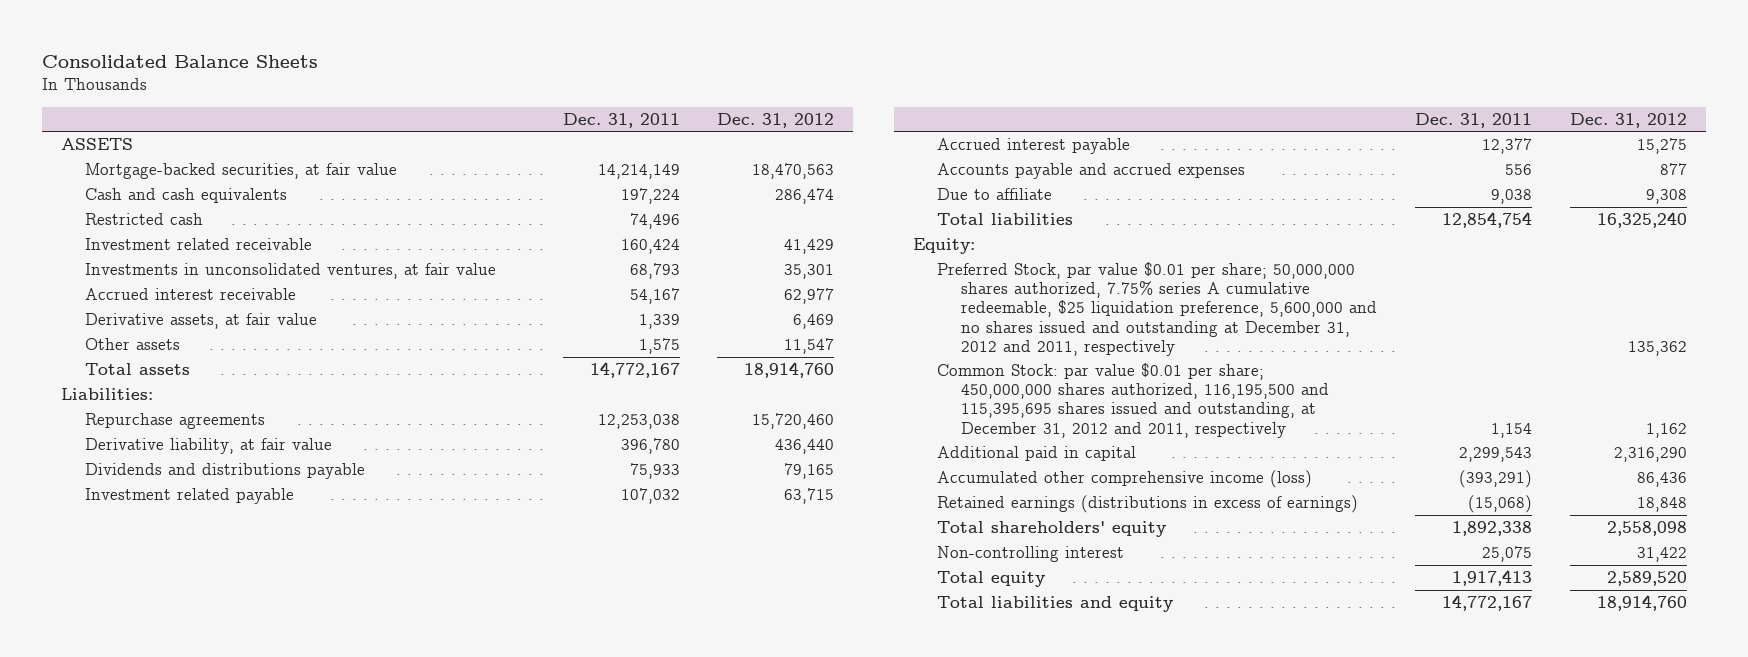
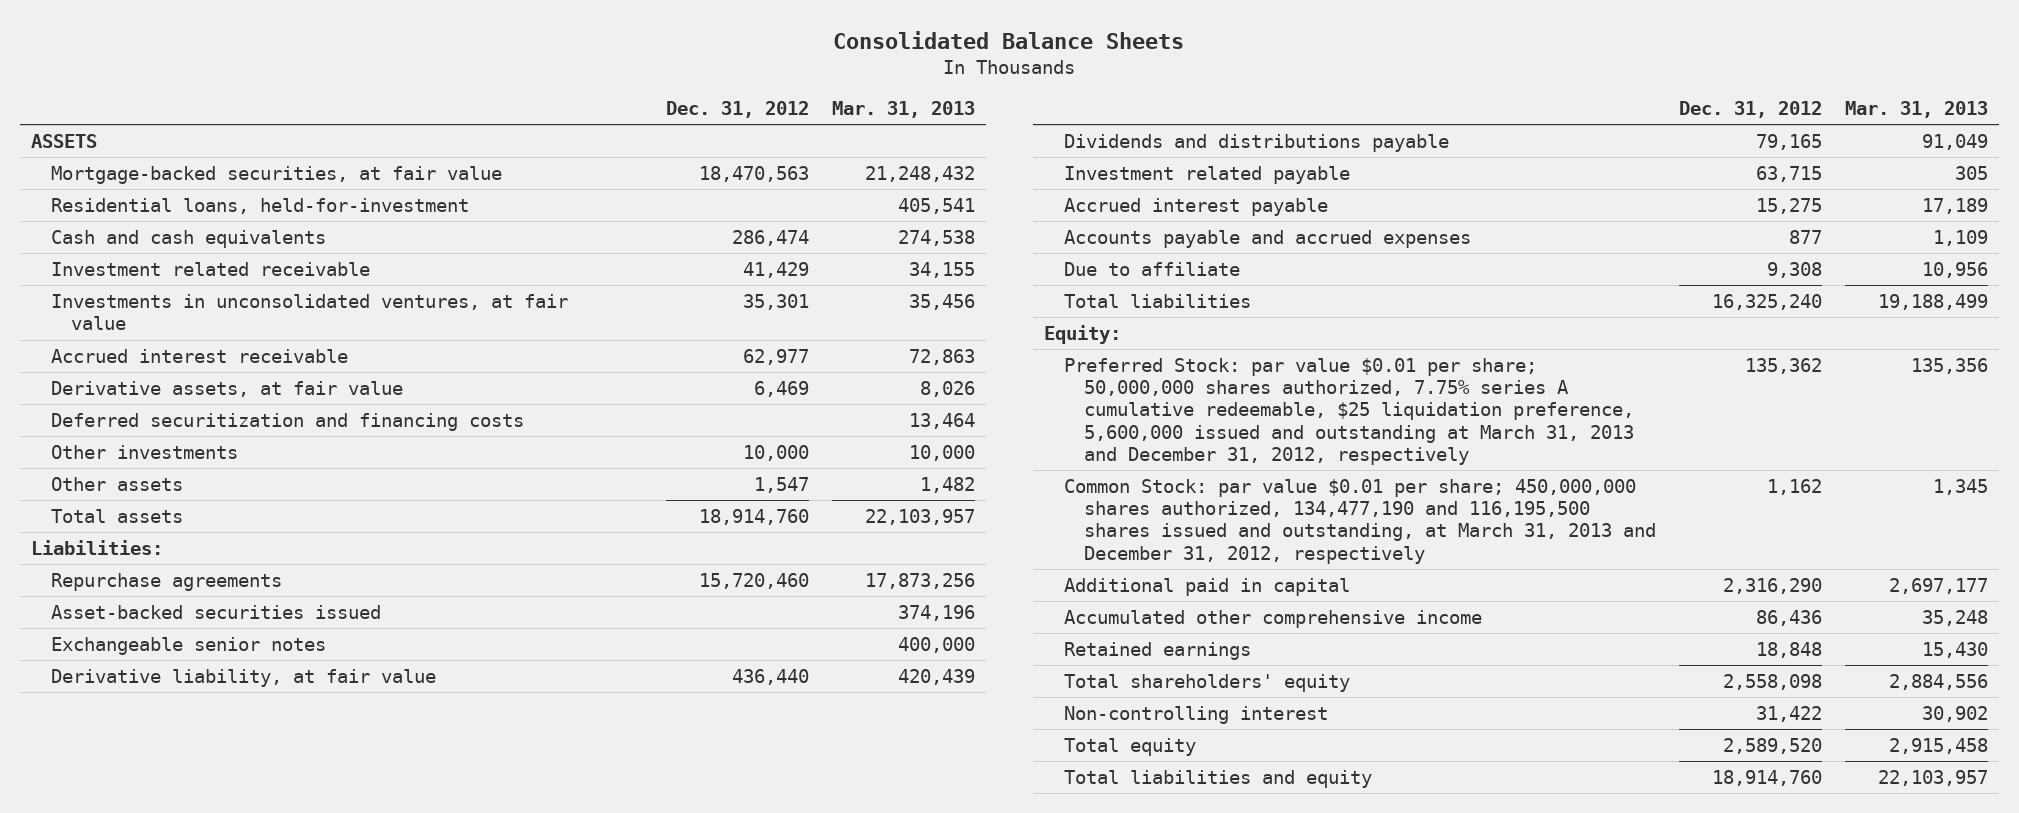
- | Dec. 31, 2011 | Dec. 31, 2012
+ | Dec. 31, 2012 | Mar. 31, 2013
+ Residential loans, held-for-investment | | 405,541
- Restricted cash | 74,496 |
- Other assets | 1,575 | 11,547
+ Deferred securitization and financing costs | | 13,464
+ Other investments | 10,000 | 10,000
+ Other assets | 1,547 | 1,482
+ Asset-backed securities issued | | 374,196
+ Exchangeable senior notes | | 400,000
- Preferred Stock, par value $0.01 per share; 50,000,000 shares authorized, 7.75% series A cumulative redeemable, $25 liquidation preference, 5,600,000 and no shares issued and outstanding at December 31, 2012 and 2011, respectively | | 135,362
- Common Stock: par value $0.01 per share; 450,000,000 shares authorized, 116,195,500 and 115,395,695 shares issued and outstanding, at December 31, 2012 and 2011, respectively | 1,154 | 1,162
+ Preferred Stock: par value $0.01 per share; 50,000,000 shares authorized, 7.75% series A cumulative redeemable, $25 liquidation preference, 5,600,000 issued and outstanding at March 31, 2013 and December 31, 2012, respectively | 135,362 | 135,356
+ Common Stock: par value $0.01 per share; 450,000,000 shares authorized, 134,477,190 and 116,195,500 shares issued and outstanding, at March 31, 2013 and December 31, 2012, respectively | 1,162 | 1,345
- Accumulated other comprehensive income (loss) | (393,291) | 86,436
- Retained earnings (distributions in excess of earnings) | (15,068) | 18,848
+ Accumulated other comprehensive income | 86,436 | 35,248
+ Retained earnings | 18,848 | 15,430

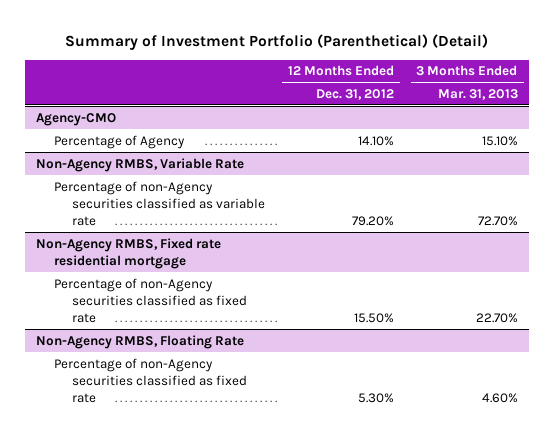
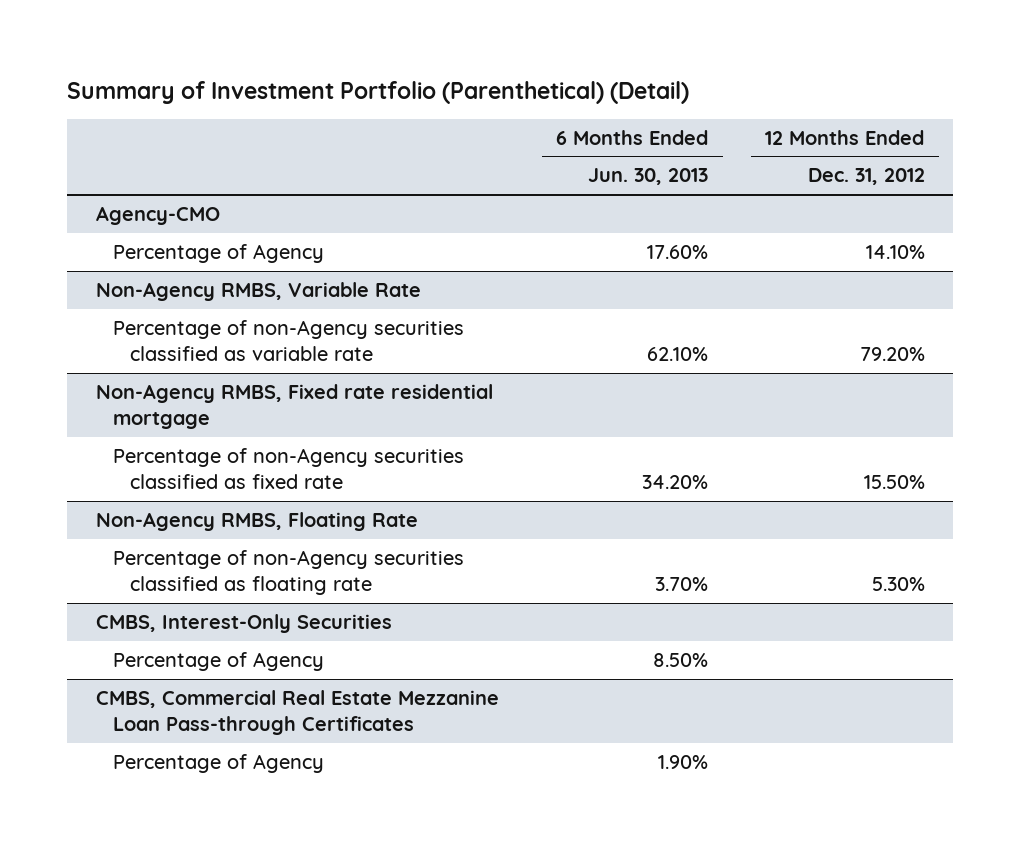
- | 12 Months Ended Dec. 31, 2012 | 3 Months Ended Mar. 31, 2013
+ | 6 Months Ended Jun. 30, 2013 | 12 Months Ended Dec. 31, 2012
@ Non-Agency RMBS, Floating Rate
- Percentage of non-Agency securities classified as fixed rate | 5.30% | 4.60%
+ Percentage of non-Agency securities classified as floating rate | 3.70% | 5.30%
+ CMBS, Interest-Only Securities
+ Percentage of Agency | 8.50% |
+ CMBS, Commercial Real Estate Mezzanine Loan Pass-through Certificates
+ Percentage of Agency | 1.90% |

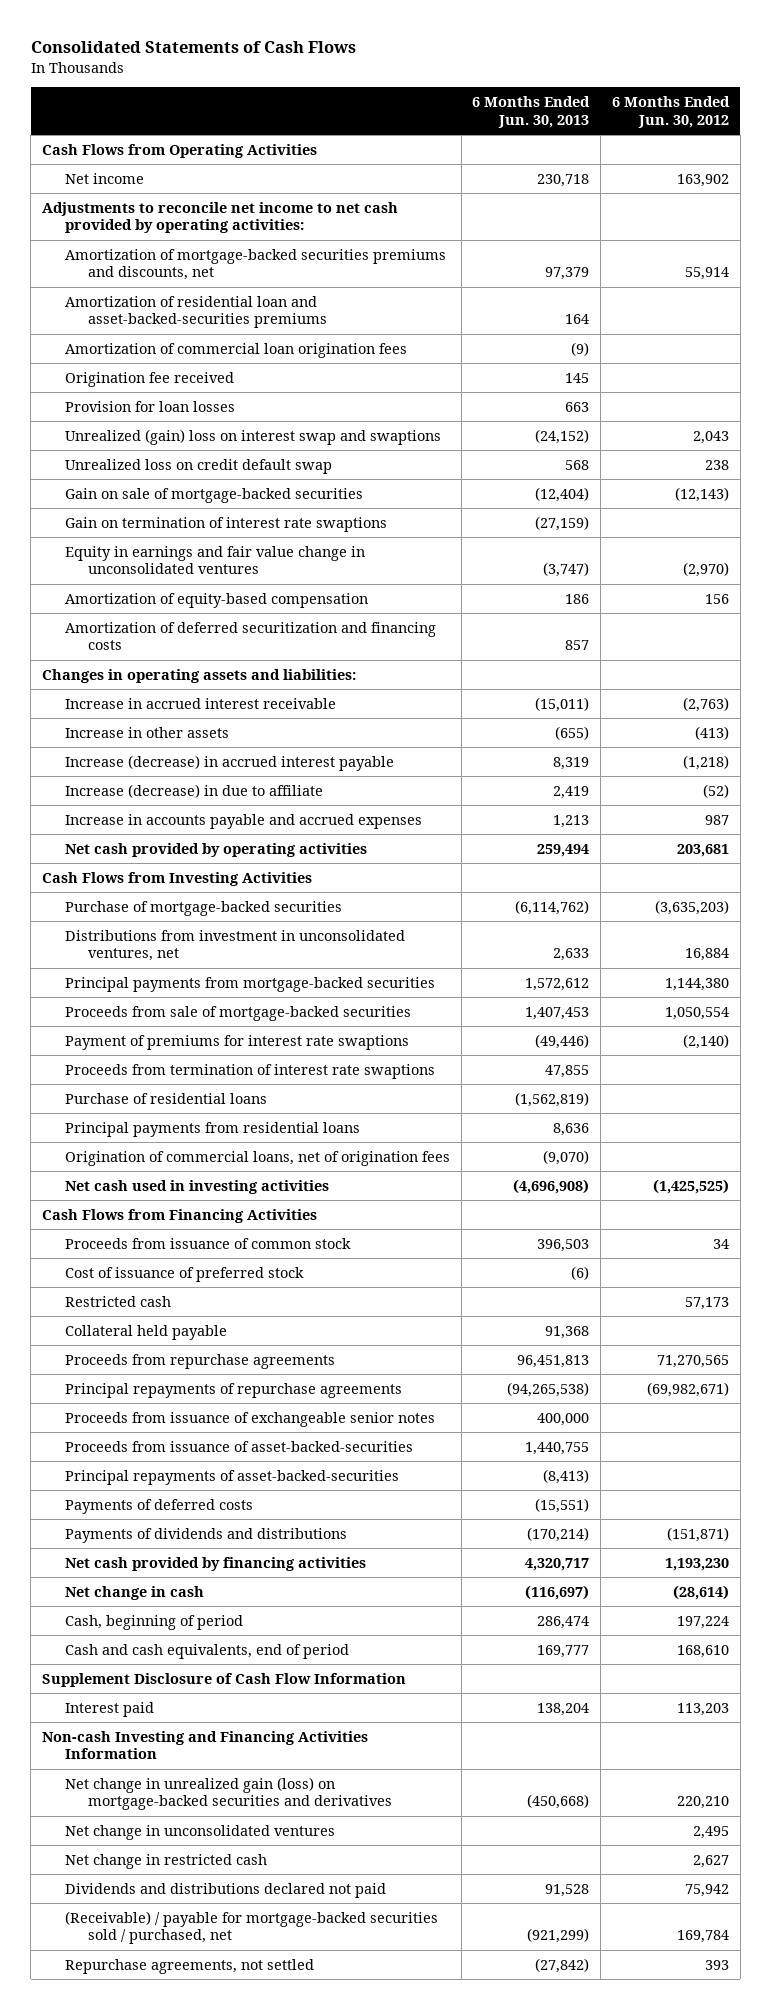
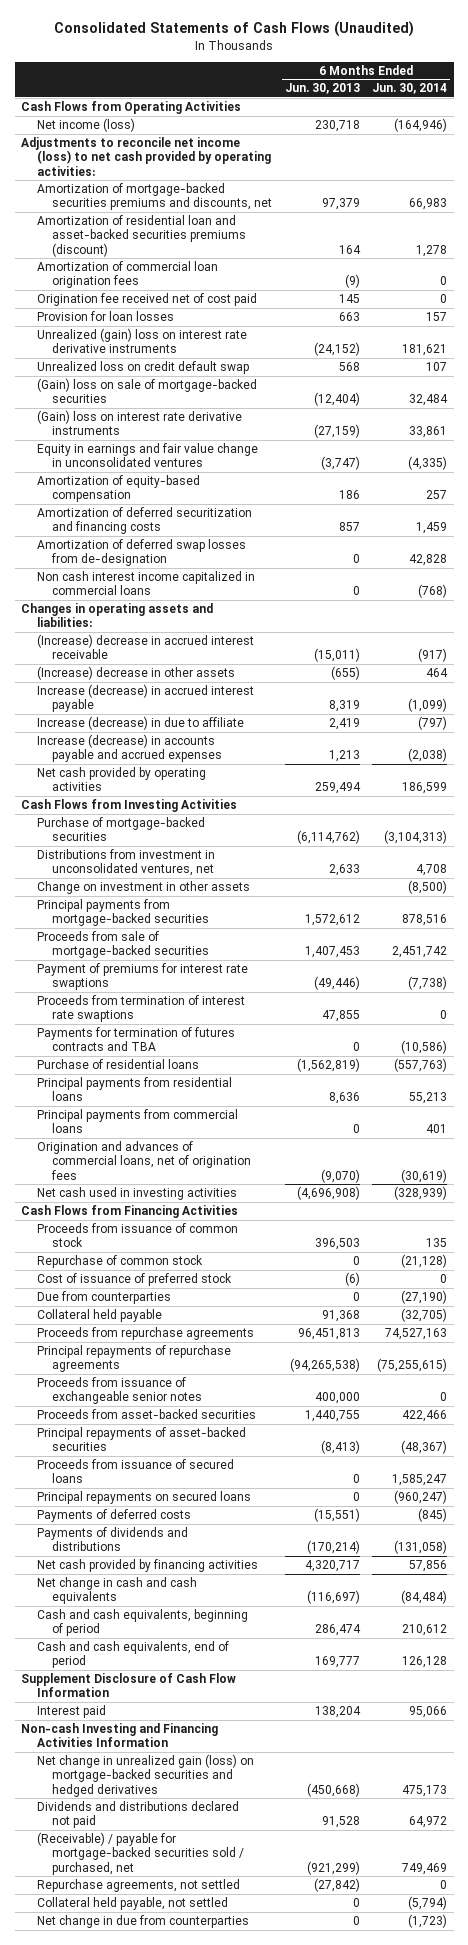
- Consolidated Statements of Cash Flows
+ Consolidated Statements of Cash Flows (Unaudited)
- | 6 Months Ended Jun. 30, 2013 | 6 Months Ended Jun. 30, 2012
+ | 6 Months Ended Jun. 30, 2013 | 6 Months Ended Jun. 30, 2014
- Net income | 230,718 | 163,902
- Adjustments to reconcile net income to net cash provided by operating activities:
+ Net income (loss) | 230,718 | (164,946)
+ Adjustments to reconcile net income (loss) to net cash provided by operating activities:
- Amortization of residential loan and asset-backed-securities premiums | 164 |
+ Amortization of residential loan and asset-backed securities premiums (discount) | 164 | 1,278
- Origination fee received | 145 |
+ Origination fee received net of cost paid | 145 | 0
- Unrealized (gain) loss on interest swap and swaptions | (24,152) | 2,043
+ Unrealized (gain) loss on interest rate derivative instruments | (24,152) | 181,621
- Gain on sale of mortgage-backed securities | (12,404) | (12,143)
- Gain on termination of interest rate swaptions | (27,159) |
+ (Gain) loss on sale of mortgage-backed securities | (12,404) | 32,484
+ (Gain) loss on interest rate derivative instruments | (27,159) | 33,861
+ Amortization of deferred swap losses from de-designation | 0 | 42,828
+ Non cash interest income capitalized in commercial loans | 0 | (768)
- Increase in accrued interest receivable | (15,011) | (2,763)
- Increase in other assets | (655) | (413)
+ (Increase) decrease in accrued interest receivable | (15,011) | (917)
+ (Increase) decrease in other assets | (655) | 464
- Increase in accounts payable and accrued expenses | 1,213 | 987
+ Increase (decrease) in accounts payable and accrued expenses | 1,213 | (2,038)
+ Change on investment in other assets | | (8,500)
+ Payments for termination of futures contracts and TBA | 0 | (10,586)
- Origination of commercial loans, net of origination fees | (9,070) |
+ Principal payments from commercial loans | 0 | 401
+ Origination and advances of commercial loans, net of origination fees | (9,070) | (30,619)
+ Repurchase of common stock | 0 | (21,128)
- Restricted cash | | 57,173
+ Due from counterparties | 0 | (27,190)
- Proceeds from issuance of asset-backed-securities | 1,440,755 |
- Principal repayments of asset-backed-securities | (8,413) |
+ Proceeds from asset-backed securities | 1,440,755 | 422,466
+ Principal repayments of asset-backed securities | (8,413) | (48,367)
+ Proceeds from issuance of secured loans | 0 | 1,585,247
+ Principal repayments on secured loans | 0 | (960,247)
- Net change in cash | (116,697) | (28,614)
- Cash, beginning of period | 286,474 | 197,224
+ Net change in cash and cash equivalents | (116,697) | (84,484)
+ Cash and cash equivalents, beginning of period | 286,474 | 210,612
- Net change in unrealized gain (loss) on mortgage-backed securities and derivatives | (450,668) | 220,210
- Net change in unconsolidated ventures | | 2,495
- Net change in restricted cash | | 2,627
+ Net change in unrealized gain (loss) on mortgage-backed securities and hedged derivatives | (450,668) | 475,173
+ Collateral held payable, not settled | 0 | (5,794)
+ Net change in due from counterparties | 0 | (1,723)

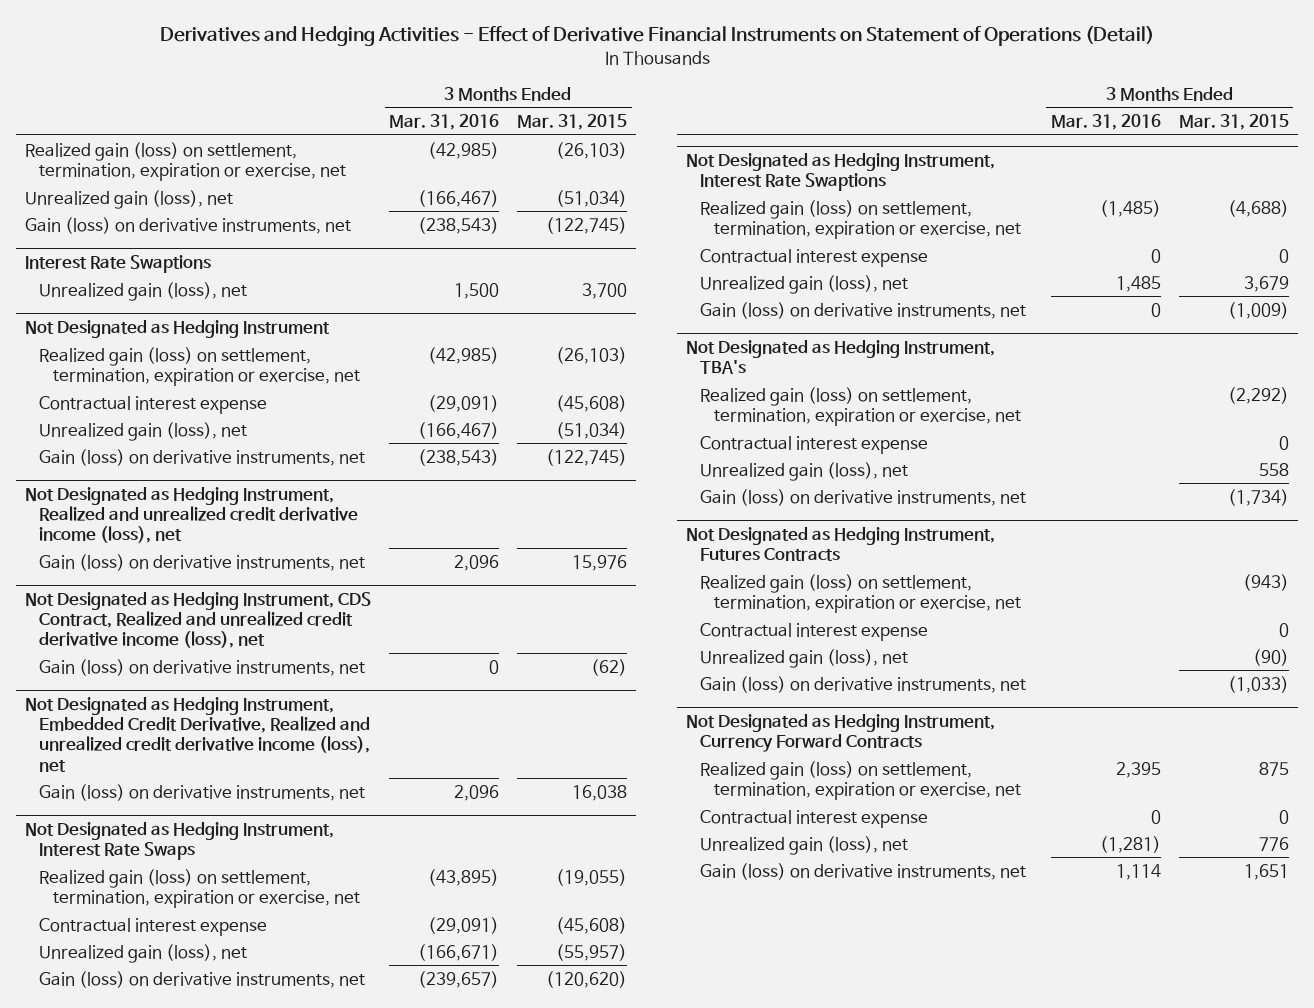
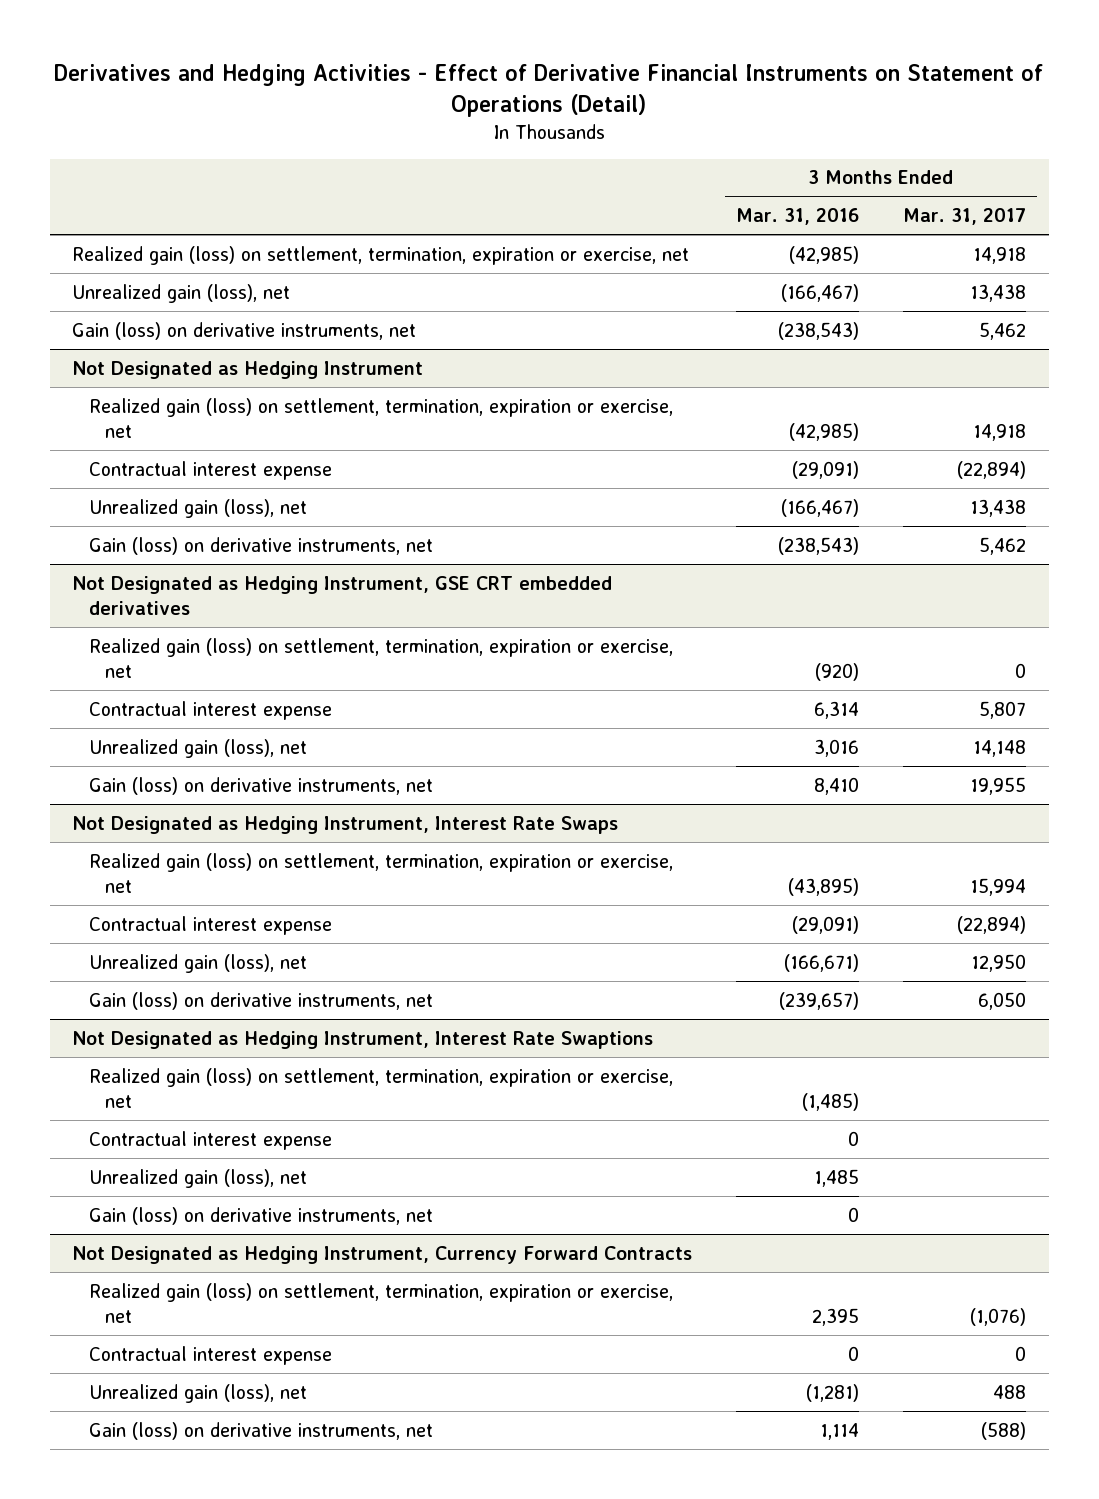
- | 3 Months Ended Mar. 31, 2016 | 3 Months Ended Mar. 31, 2015
+ | 3 Months Ended Mar. 31, 2016 | 3 Months Ended Mar. 31, 2017
- Interest Rate Swaptions
- Unrealized gain (loss), net | 1,500 | 3,700
- Not Designated as Hedging Instrument, Realized and unrealized credit derivative income (loss), net
- Gain (loss) on derivative instruments, net | 2,096 | 15,976
- Not Designated as Hedging Instrument, CDS Contract, Realized and unrealized credit derivative income (loss), net
- Gain (loss) on derivative instruments, net | 0 | (62)
- Not Designated as Hedging Instrument, Embedded Credit Derivative, Realized and unrealized credit derivative income (loss), net
- Gain (loss) on derivative instruments, net | 2,096 | 16,038
+ Not Designated as Hedging Instrument, GSE CRT embedded derivatives
+ Realized gain (loss) on settlement, termination, expiration or exercise, net | (920) | 0
+ Contractual interest expense | 6,314 | 5,807
+ Unrealized gain (loss), net | 3,016 | 14,148
+ Gain (loss) on derivative instruments, net | 8,410 | 19,955
- Not Designated as Hedging Instrument, TBA's
- Realized gain (loss) on settlement, termination, expiration or exercise, net | | (2,292)
- Contractual interest expense | | 0
- Unrealized gain (loss), net | | 558
- Gain (loss) on derivative instruments, net | | (1,734)
- Not Designated as Hedging Instrument, Futures Contracts
- Realized gain (loss) on settlement, termination, expiration or exercise, net | | (943)
- Contractual interest expense | | 0
- Unrealized gain (loss), net | | (90)
- Gain (loss) on derivative instruments, net | | (1,033)

